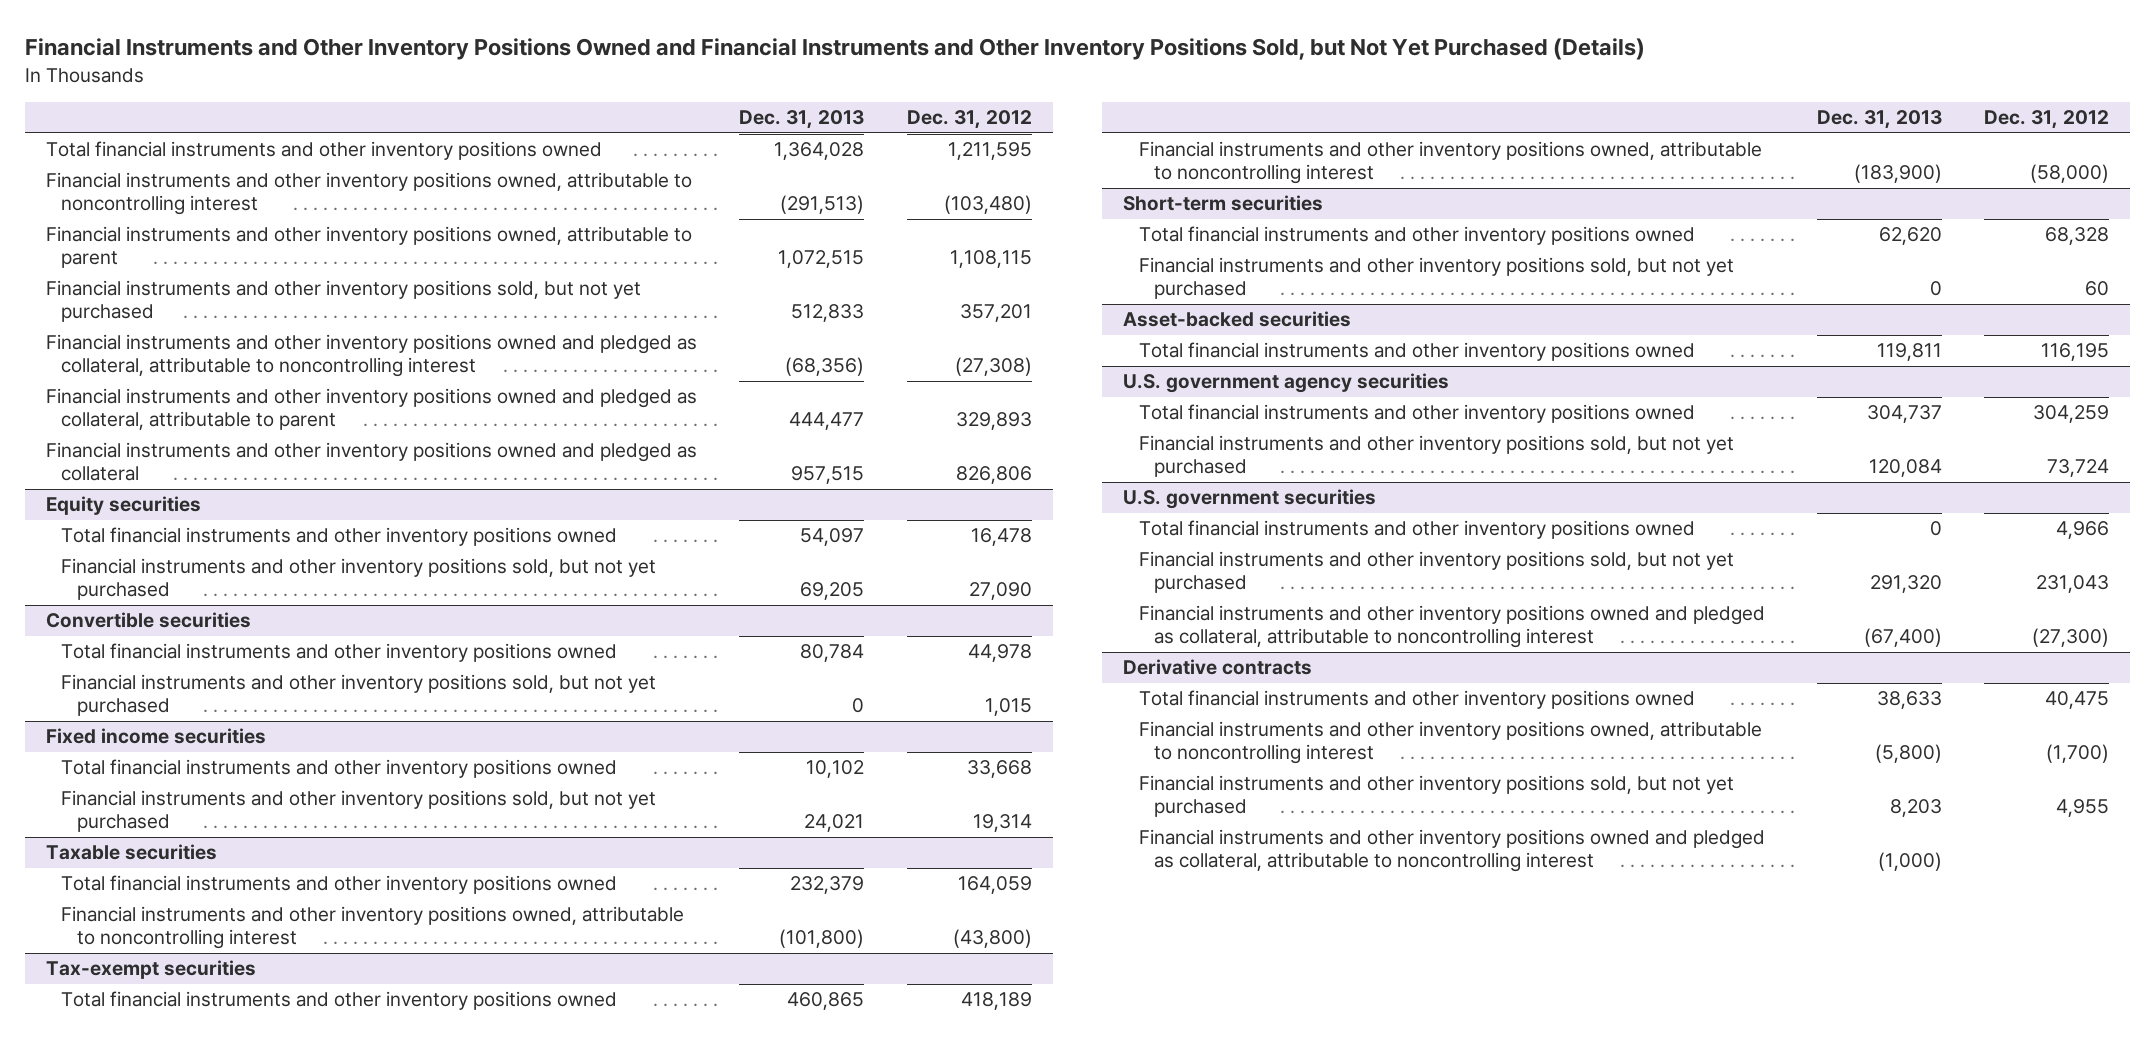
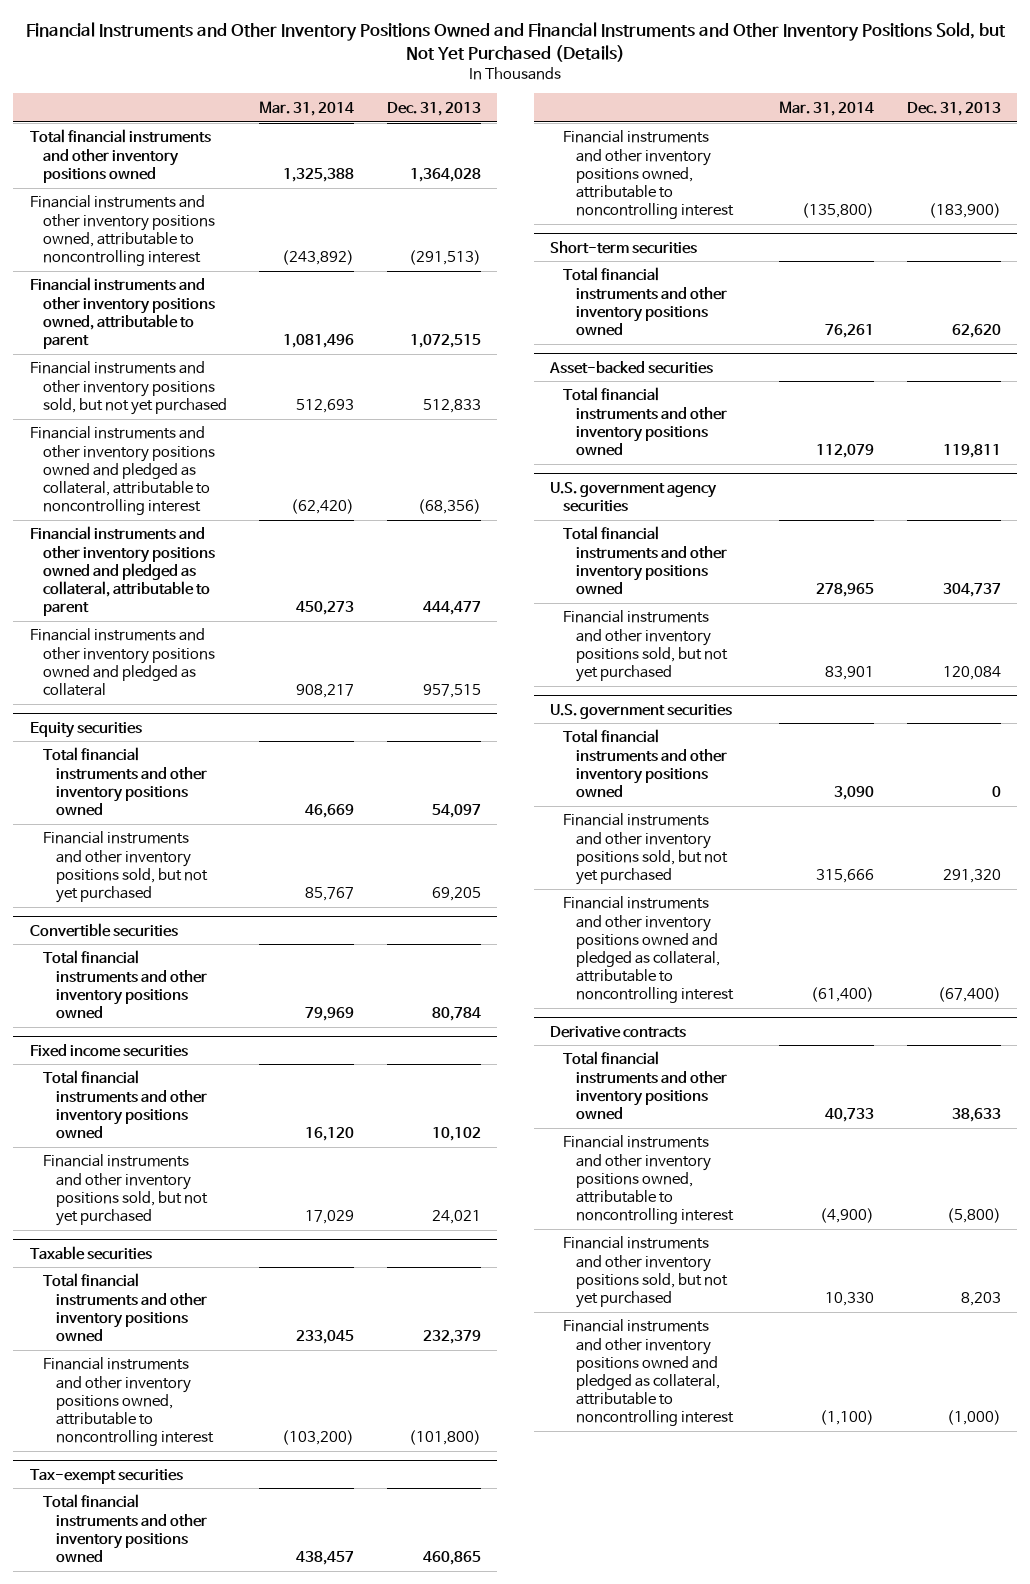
- | Dec. 31, 2013 | Dec. 31, 2012
+ | Mar. 31, 2014 | Dec. 31, 2013
@ Convertible securities
- Financial instruments and other inventory positions sold, but not yet purchased | 0 | 1,015
@ Short-term securities
- Financial instruments and other inventory positions sold, but not yet purchased | 0 | 60

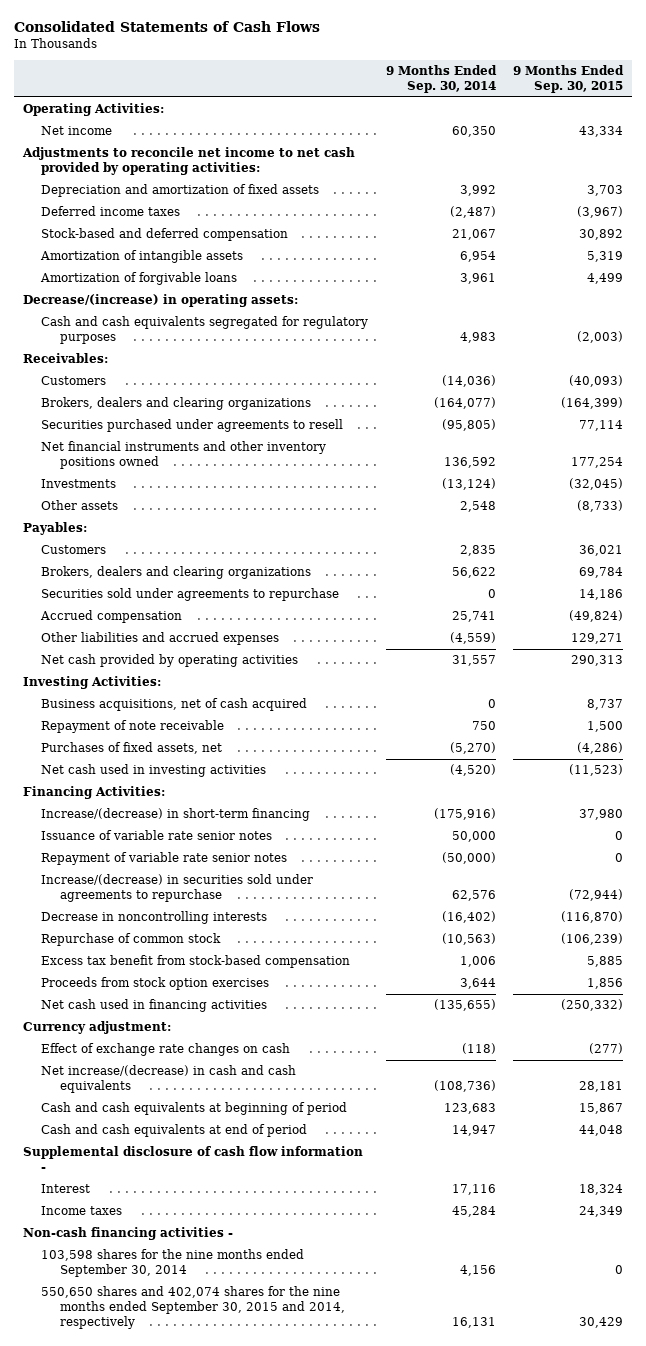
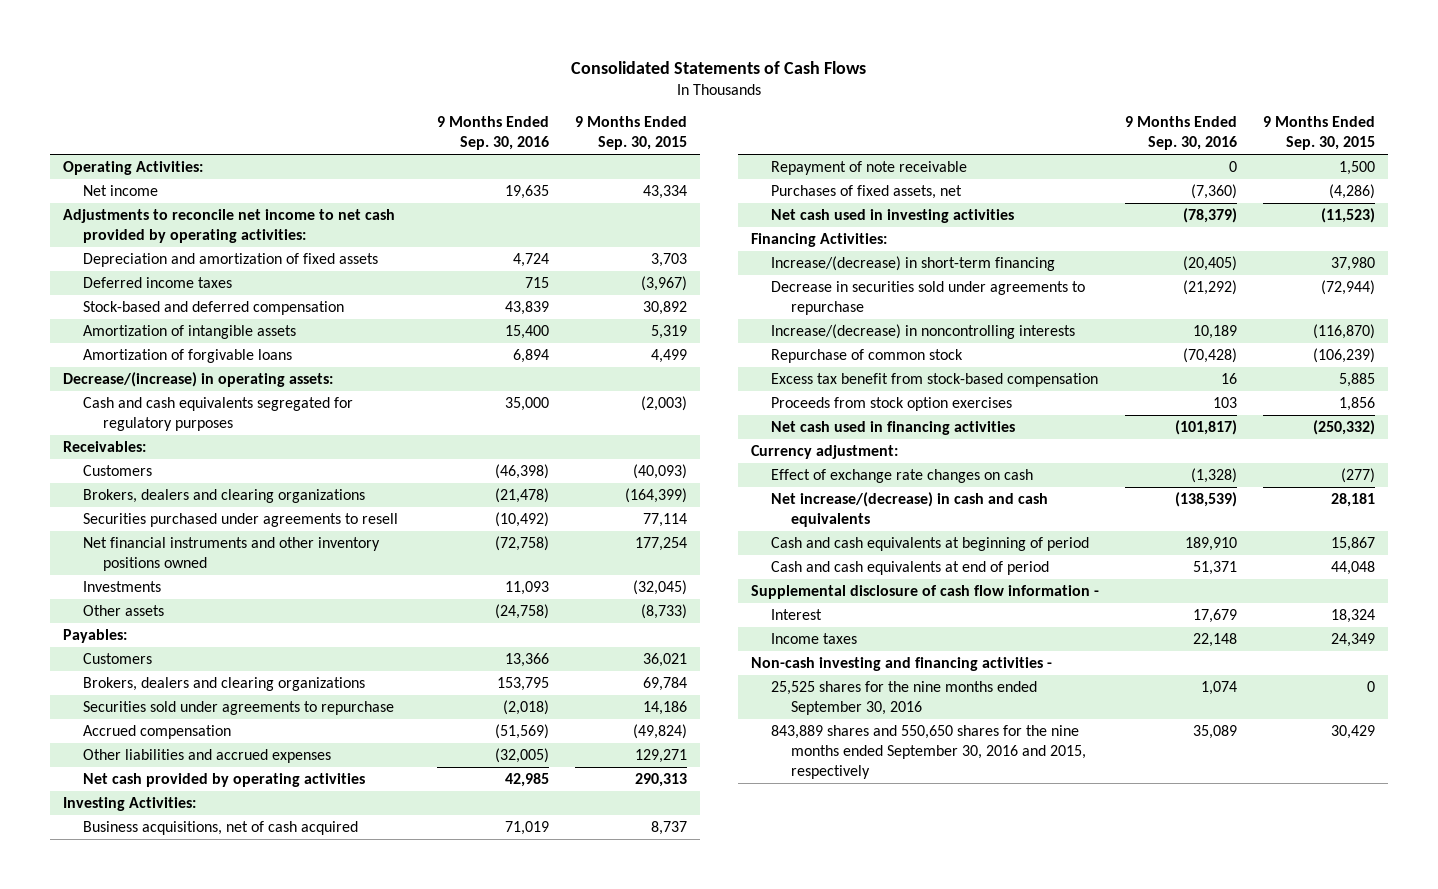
- | 9 Months Ended Sep. 30, 2014 | 9 Months Ended Sep. 30, 2015
+ | 9 Months Ended Sep. 30, 2016 | 9 Months Ended Sep. 30, 2015
- Issuance of variable rate senior notes | 50,000 | 0
- Repayment of variable rate senior notes | (50,000) | 0
- Increase/(decrease) in securities sold under agreements to repurchase | 62,576 | (72,944)
- Decrease in noncontrolling interests | (16,402) | (116,870)
+ Decrease in securities sold under agreements to repurchase | (21,292) | (72,944)
+ Increase/(decrease) in noncontrolling interests | 10,189 | (116,870)
- Non-cash financing activities -
- 103,598 shares for the nine months ended September 30, 2014 | 4,156 | 0
- 550,650 shares and 402,074 shares for the nine months ended September 30, 2015 and 2014, respectively | 16,131 | 30,429
+ Non-cash investing and financing activities -
+ 25,525 shares for the nine months ended September 30, 2016 | 1,074 | 0
+ 843,889 shares and 550,650 shares for the nine months ended September 30, 2016 and 2015, respectively | 35,089 | 30,429

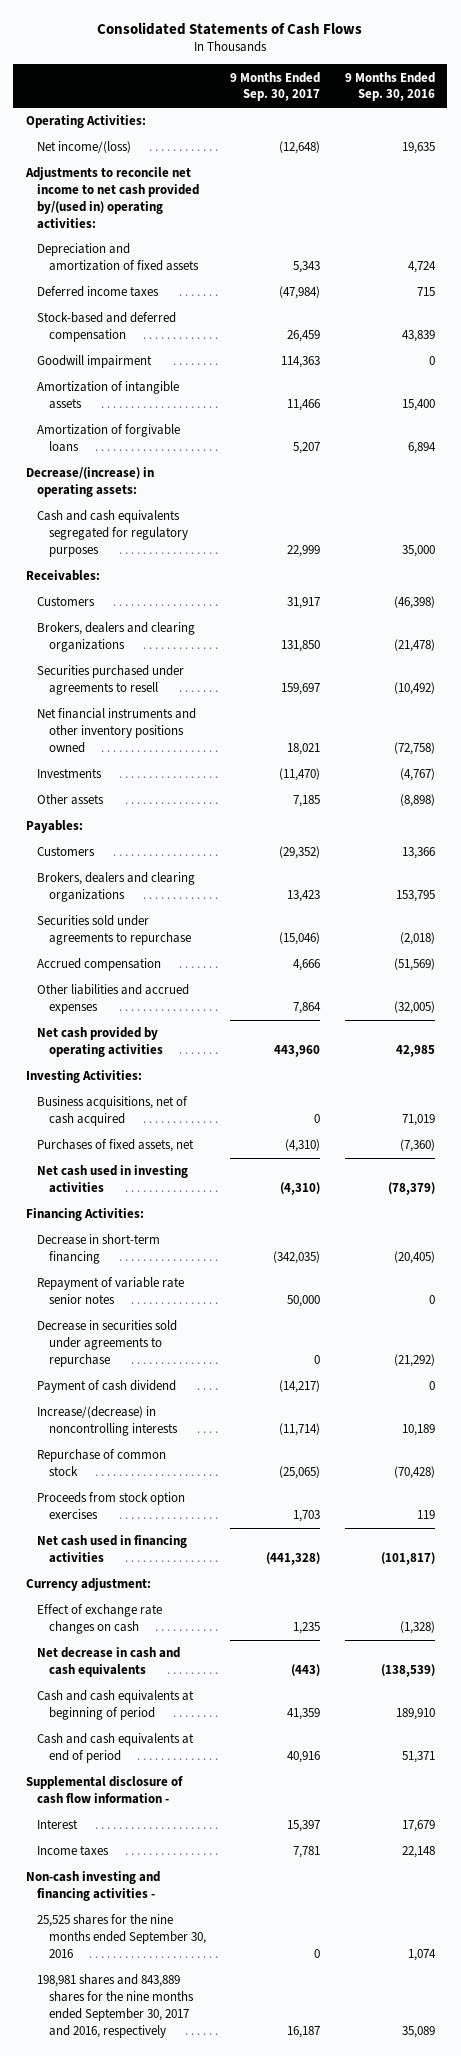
- | 9 Months Ended Sep. 30, 2016 | 9 Months Ended Sep. 30, 2015
+ | 9 Months Ended Sep. 30, 2017 | 9 Months Ended Sep. 30, 2016
- Net income | 19,635 | 43,334
- Adjustments to reconcile net income to net cash provided by operating activities:
+ Net income/(loss) | (12,648) | 19,635
+ Adjustments to reconcile net income to net cash provided by/(used in) operating activities:
+ Goodwill impairment | 114,363 | 0
- Investments | 11,093 | (32,045)
- Other assets | (24,758) | (8,733)
+ Investments | (11,470) | (4,767)
+ Other assets | 7,185 | (8,898)
- Repayment of note receivable | 0 | 1,500
- Increase/(decrease) in short-term financing | (20,405) | 37,980
+ Decrease in short-term financing | (342,035) | (20,405)
+ Repayment of variable rate senior notes | 50,000 | 0
+ Payment of cash dividend | (14,217) | 0
- Excess tax benefit from stock-based compensation | 16 | 5,885
- Proceeds from stock option exercises | 103 | 1,856
+ Proceeds from stock option exercises | 1,703 | 119
- Net increase/(decrease) in cash and cash equivalents | (138,539) | 28,181
+ Net decrease in cash and cash equivalents | (443) | (138,539)
- 843,889 shares and 550,650 shares for the nine months ended September 30, 2016 and 2015, respectively | 35,089 | 30,429
+ 198,981 shares and 843,889 shares for the nine months ended September 30, 2017 and 2016, respectively | 16,187 | 35,089

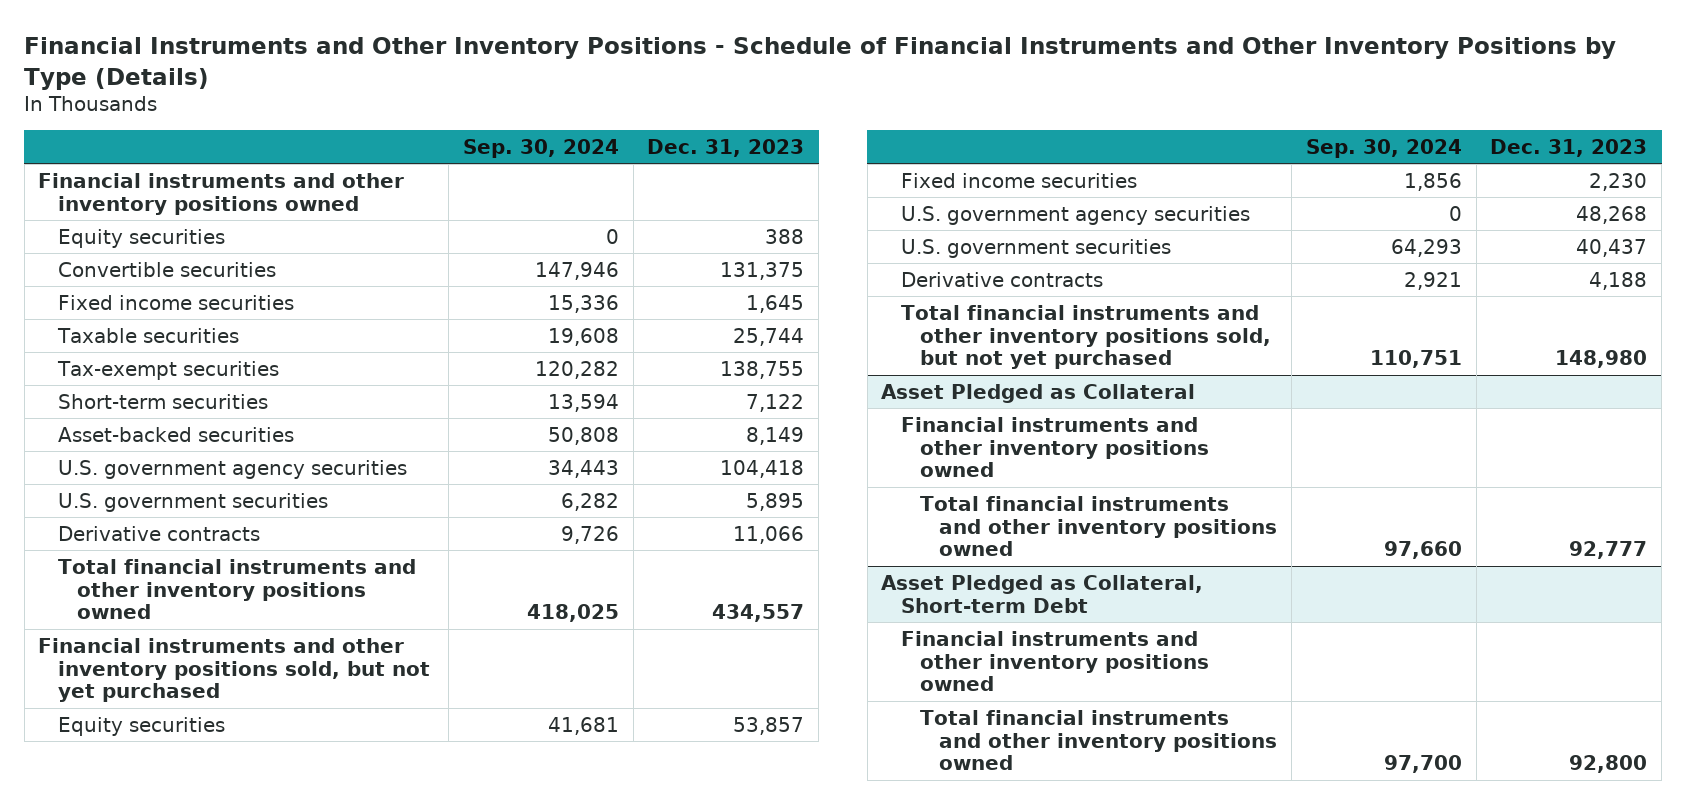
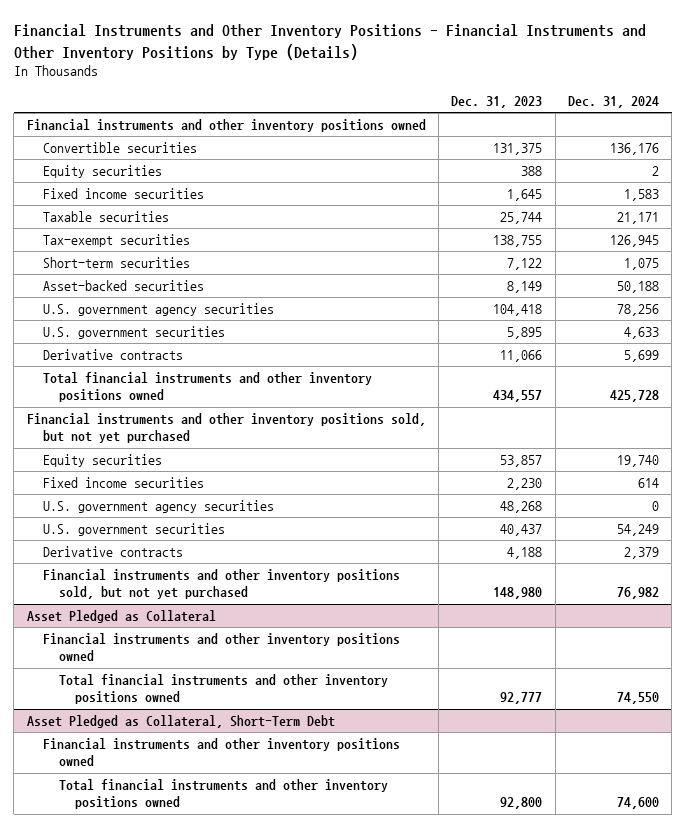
- Financial Instruments and Other Inventory Positions - Schedule of Financial Instruments and Other Inventory Positions by Type (Details)
+ Financial Instruments and Other Inventory Positions - Financial Instruments and Other Inventory Positions by Type (Details)
- | Sep. 30, 2024 | Dec. 31, 2023
+ | Dec. 31, 2023 | Dec. 31, 2024
moved down: Equity securities | 388 | 2
- Total financial instruments and other inventory positions sold, but not yet purchased | 110,751 | 148,980
+ Financial instruments and other inventory positions sold, but not yet purchased | 148,980 | 76,982
- Asset Pledged as Collateral, Short-term Debt
+ Asset Pledged as Collateral, Short-Term Debt

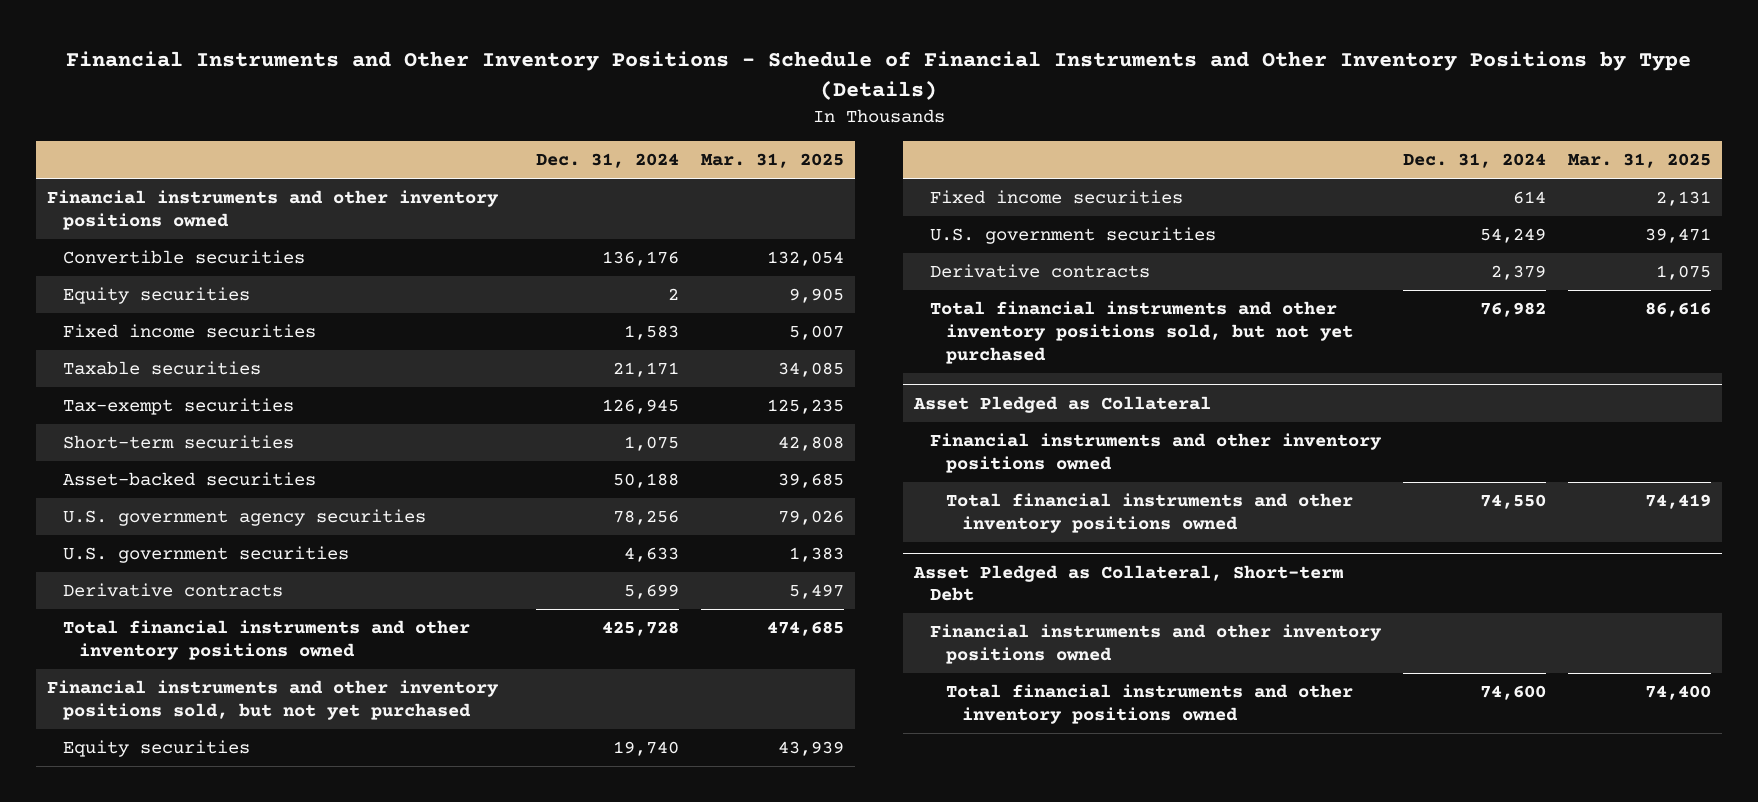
- Financial Instruments and Other Inventory Positions - Financial Instruments and Other Inventory Positions by Type (Details)
+ Financial Instruments and Other Inventory Positions - Schedule of Financial Instruments and Other Inventory Positions by Type (Details)
- | Dec. 31, 2023 | Dec. 31, 2024
+ | Dec. 31, 2024 | Mar. 31, 2025
- U.S. government agency securities | 48,268 | 0
- Financial instruments and other inventory positions sold, but not yet purchased | 148,980 | 76,982
+ Total financial instruments and other inventory positions sold, but not yet purchased | 76,982 | 86,616
- Asset Pledged as Collateral, Short-Term Debt
+ Asset Pledged as Collateral, Short-term Debt

